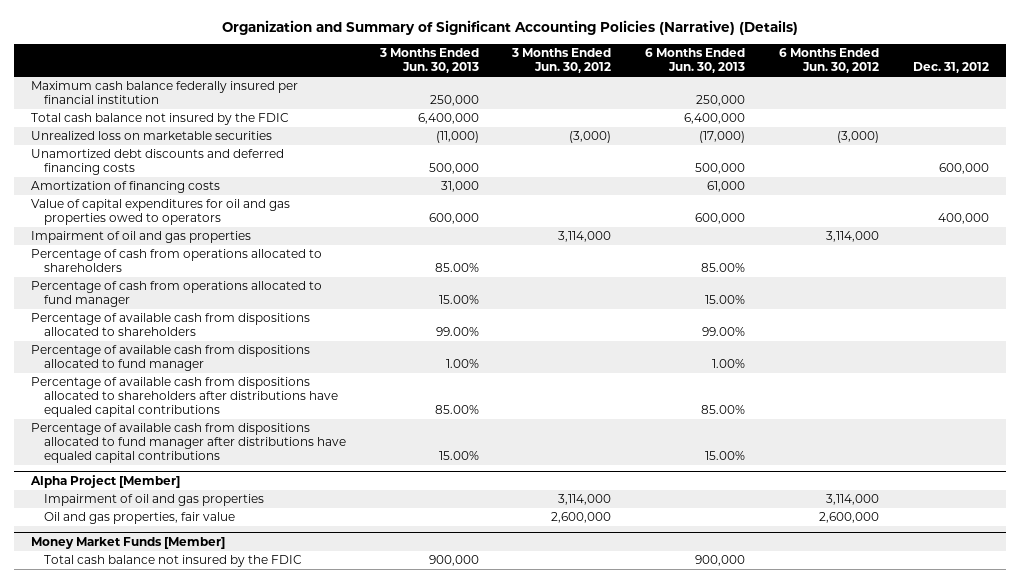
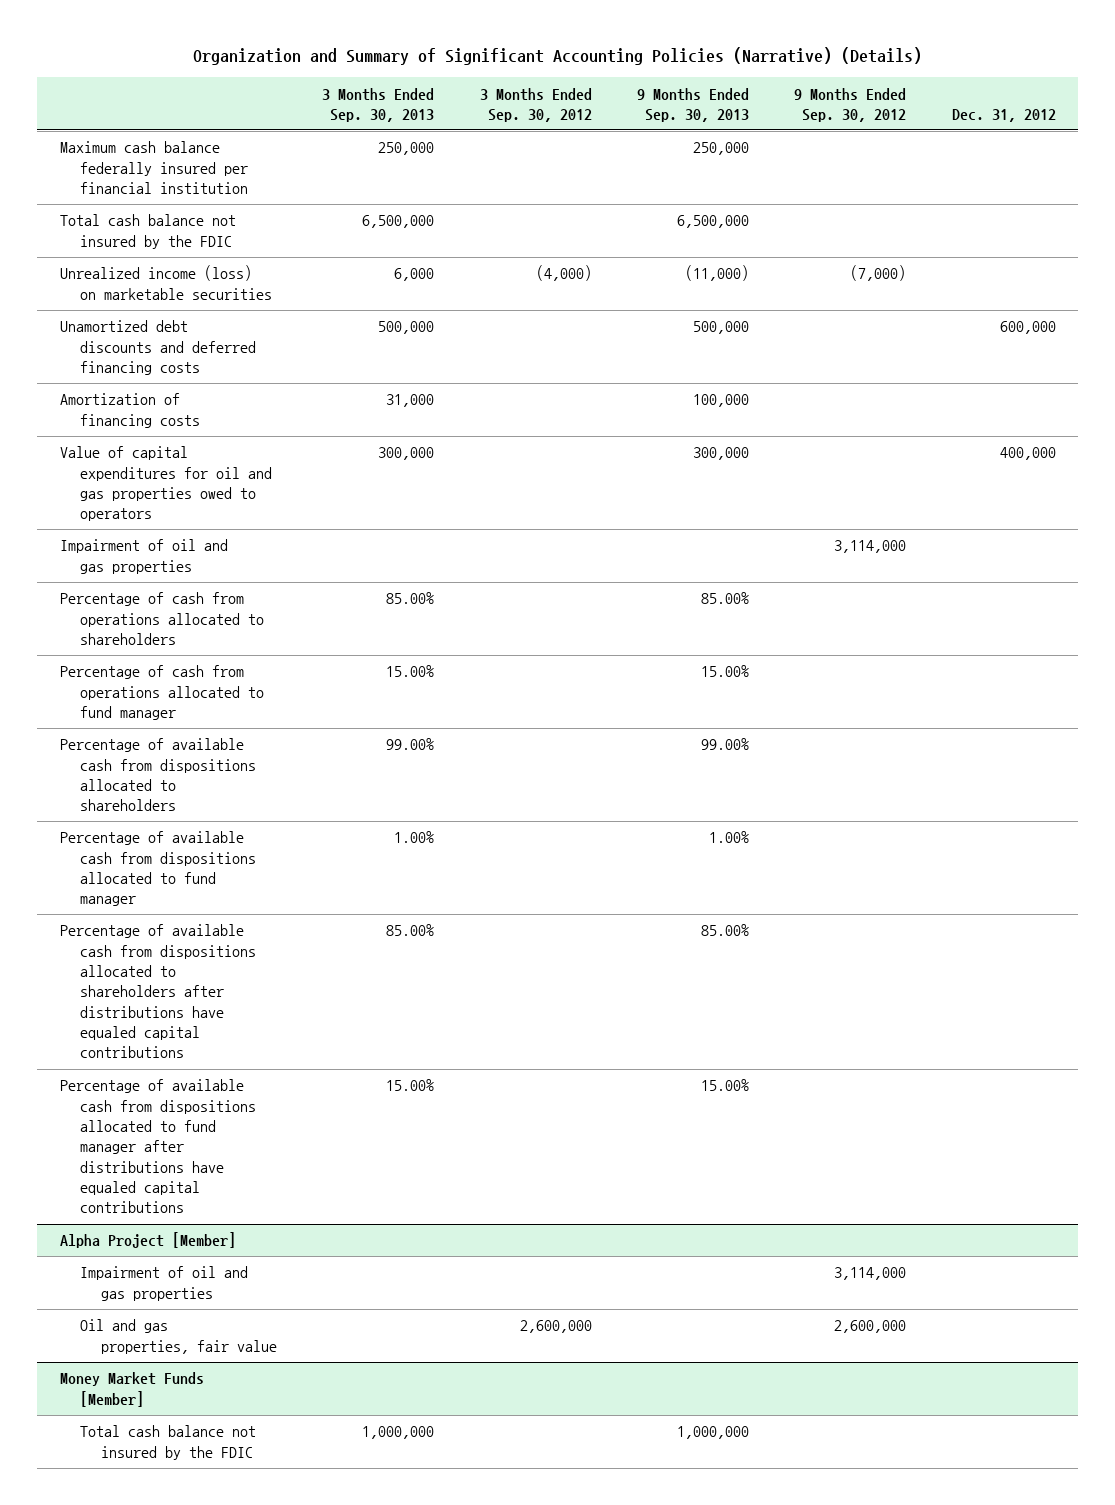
- | 3 Months Ended Jun. 30, 2013 | 3 Months Ended Jun. 30, 2012 | 6 Months Ended Jun. 30, 2013 | 6 Months Ended Jun. 30, 2012 | Dec. 31, 2012
+ | 3 Months Ended Sep. 30, 2013 | 3 Months Ended Sep. 30, 2012 | 9 Months Ended Sep. 30, 2013 | 9 Months Ended Sep. 30, 2012 | Dec. 31, 2012
- Unrealized loss on marketable securities | (11,000) | (3,000) | (17,000) | (3,000) |
+ Unrealized income (loss) on marketable securities | 6,000 | (4,000) | (11,000) | (7,000) |

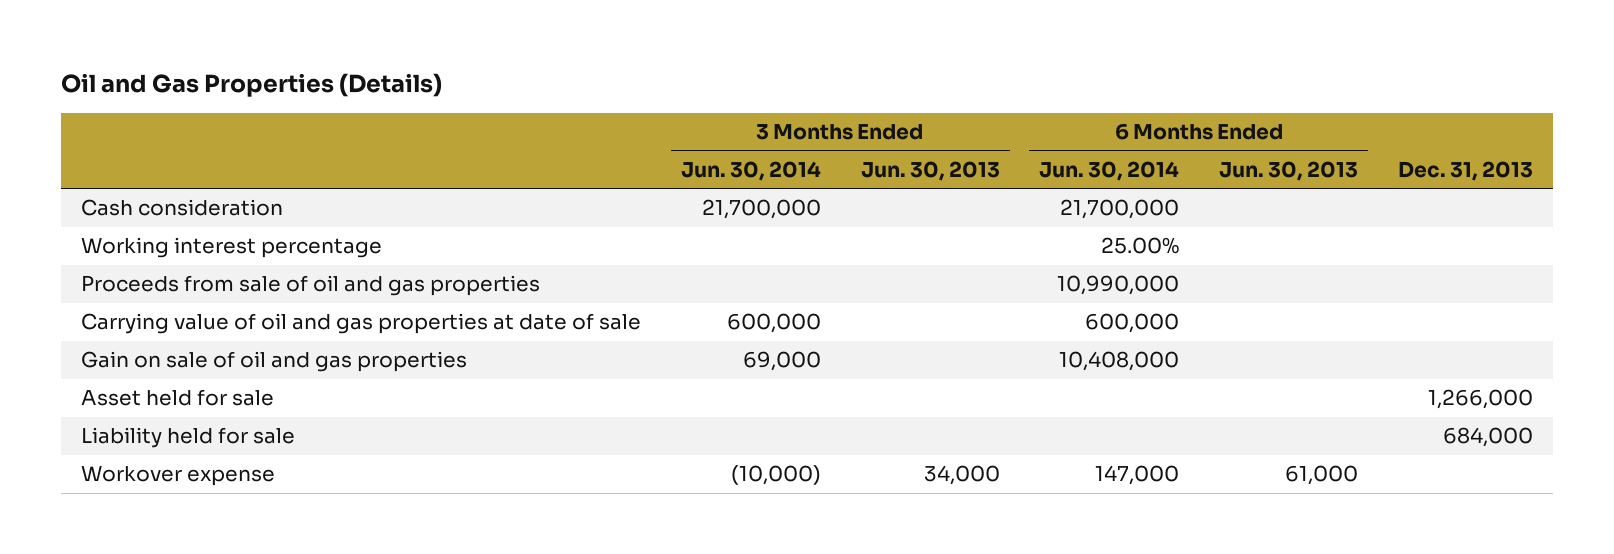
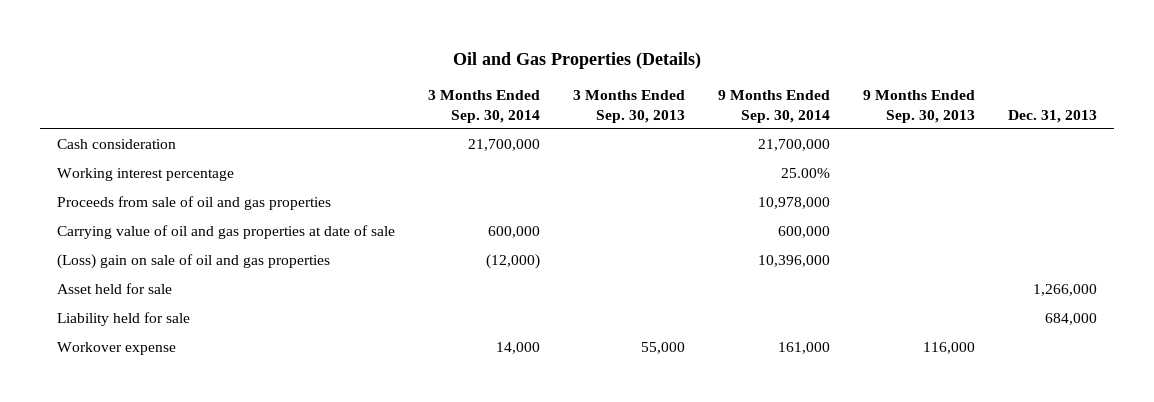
- | 3 Months Ended Jun. 30, 2014 | 3 Months Ended Jun. 30, 2013 | 6 Months Ended Jun. 30, 2014 | 6 Months Ended Jun. 30, 2013 | Dec. 31, 2013
+ | 3 Months Ended Sep. 30, 2014 | 3 Months Ended Sep. 30, 2013 | 9 Months Ended Sep. 30, 2014 | 9 Months Ended Sep. 30, 2013 | Dec. 31, 2013
- Gain on sale of oil and gas properties | 69,000 | | 10,408,000 | |
+ (Loss) gain on sale of oil and gas properties | (12,000) | | 10,396,000 | |

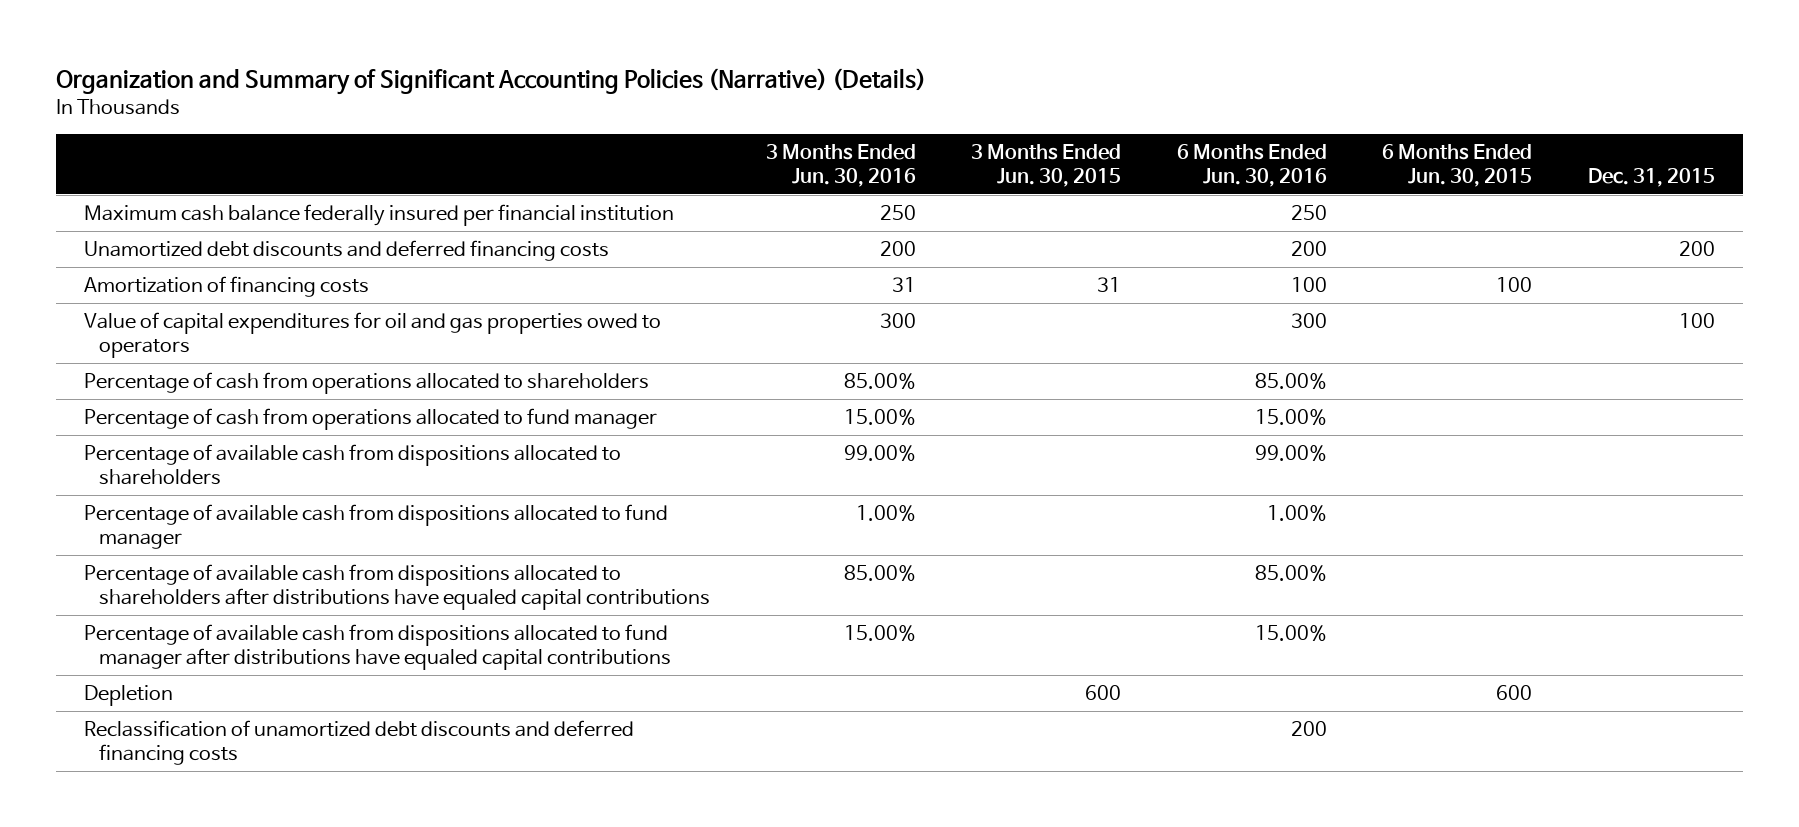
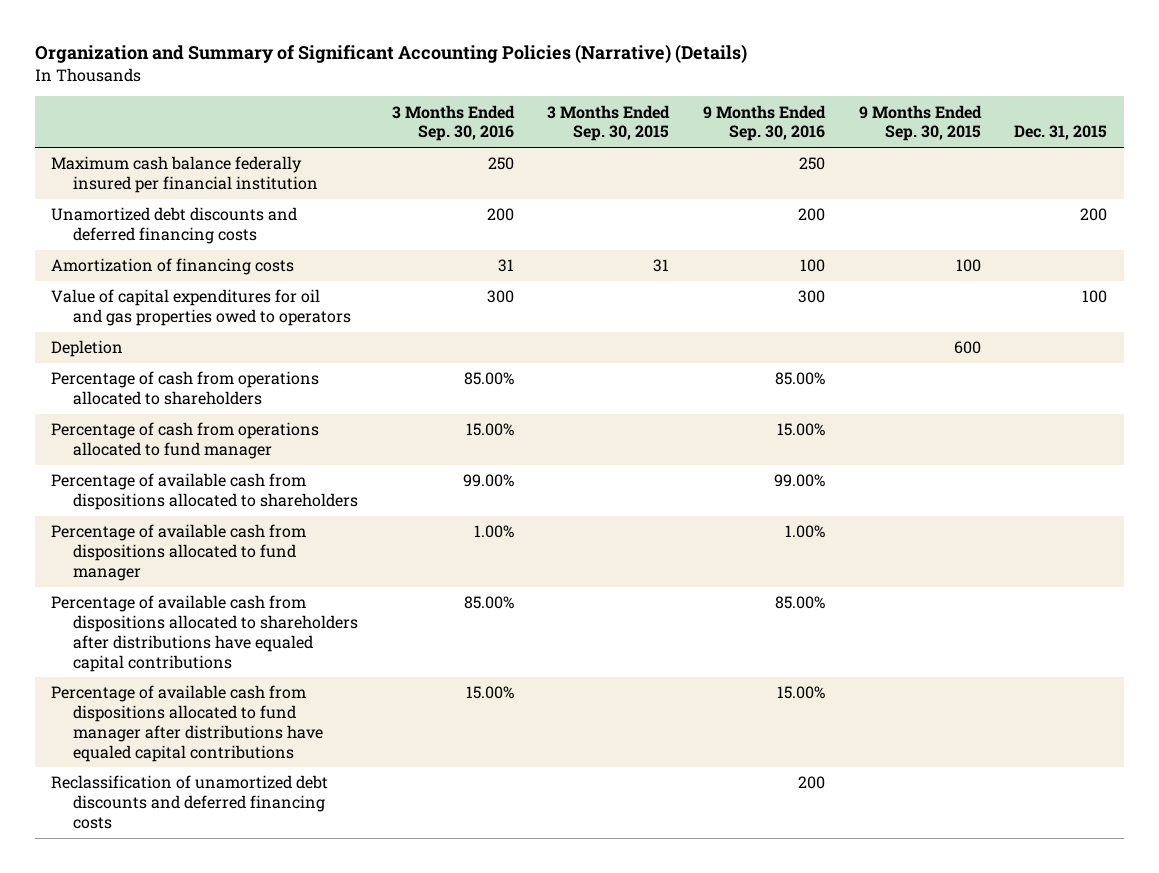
- | 3 Months Ended Jun. 30, 2016 | 3 Months Ended Jun. 30, 2015 | 6 Months Ended Jun. 30, 2016 | 6 Months Ended Jun. 30, 2015 | Dec. 31, 2015
+ | 3 Months Ended Sep. 30, 2016 | 3 Months Ended Sep. 30, 2015 | 9 Months Ended Sep. 30, 2016 | 9 Months Ended Sep. 30, 2015 | Dec. 31, 2015
moved up: Depletion | | | | 600 |

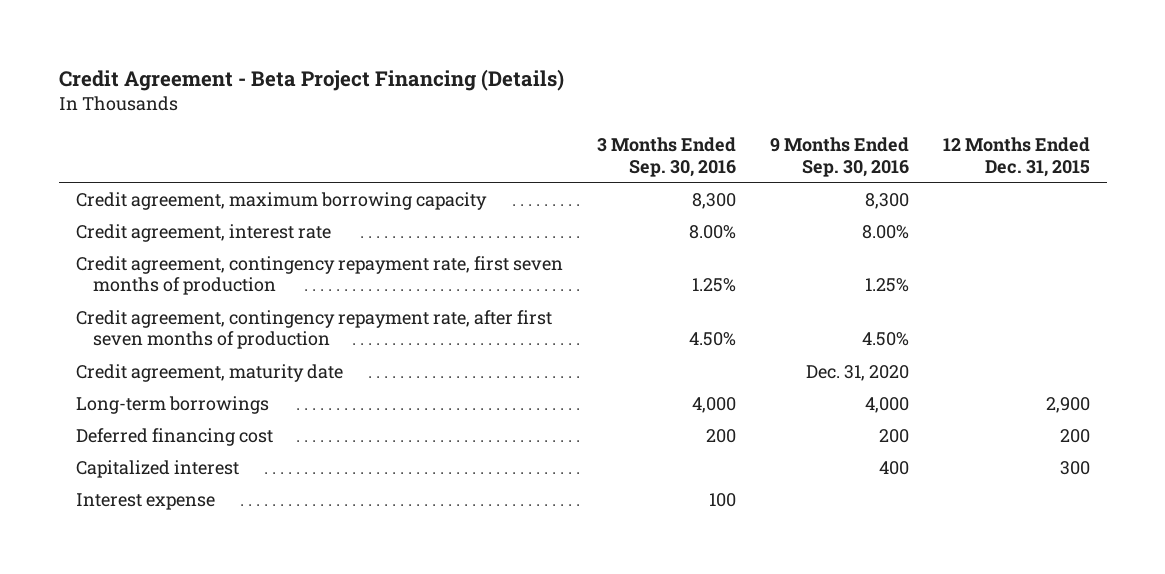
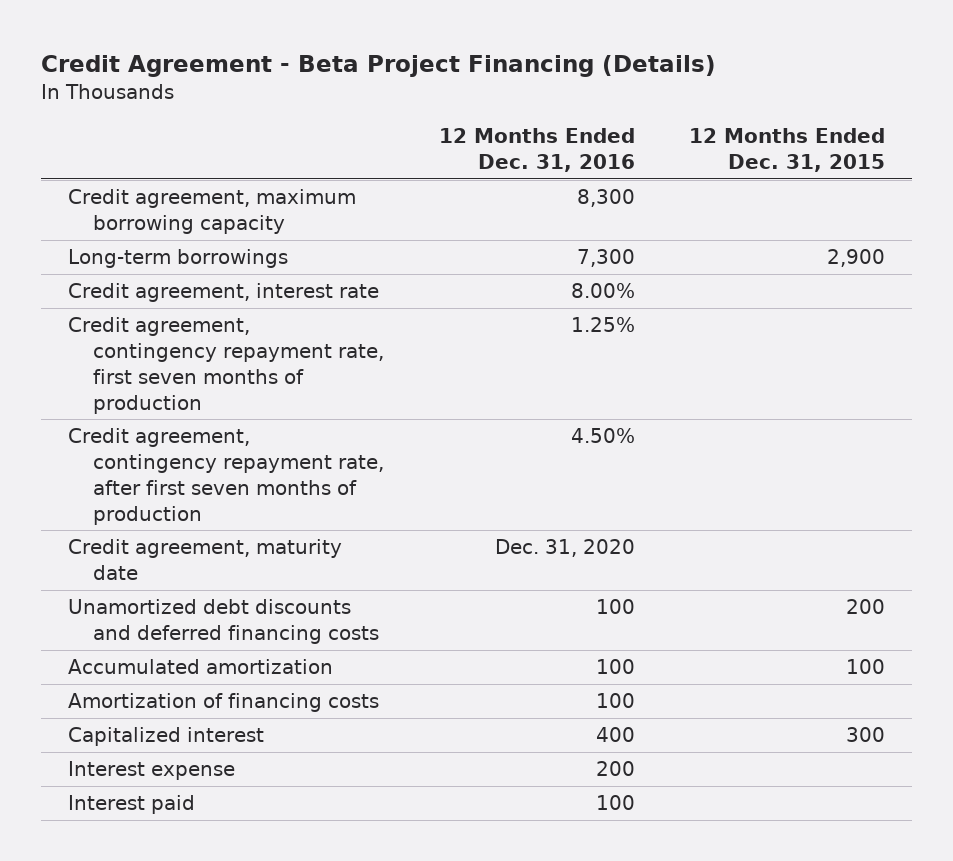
- | 3 Months Ended Sep. 30, 2016 | 9 Months Ended Sep. 30, 2016 | 12 Months Ended Dec. 31, 2015
+ | 12 Months Ended Dec. 31, 2016 | 12 Months Ended Dec. 31, 2015
moved up: Long-term borrowings | 7,300 | 2,900
- Deferred financing cost | 200 | 200 | 200
+ Unamortized debt discounts and deferred financing costs | 100 | 200
+ Accumulated amortization | 100 | 100
+ Amortization of financing costs | 100 |
+ Interest paid | 100 |

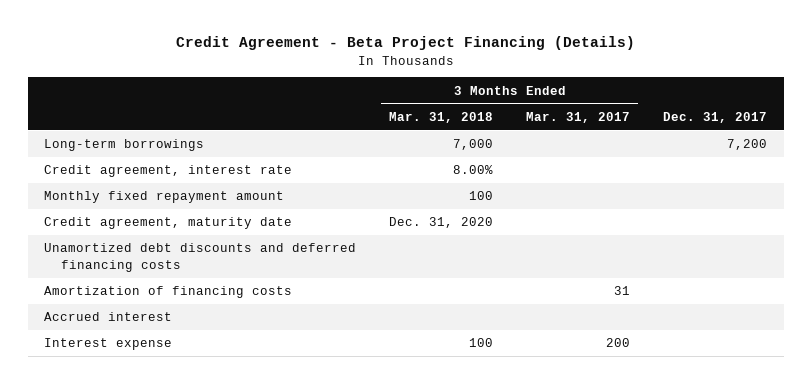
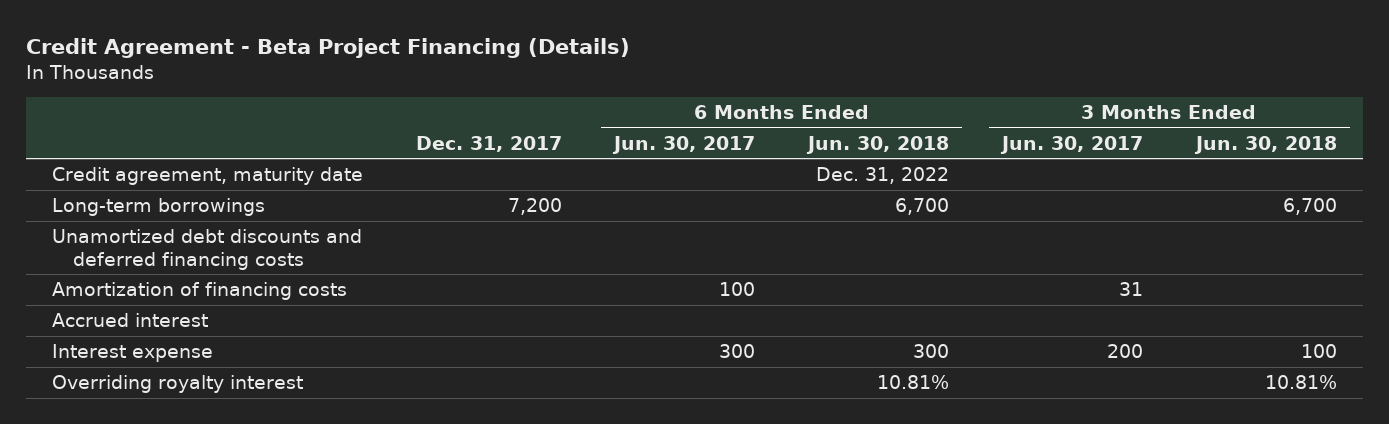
- | 3 Months Ended Mar. 31, 2018 | 3 Months Ended Mar. 31, 2017 | Dec. 31, 2017
+ | Dec. 31, 2017 | 6 Months Ended Jun. 30, 2017 | 6 Months Ended Jun. 30, 2018 | 3 Months Ended Jun. 30, 2017 | 3 Months Ended Jun. 30, 2018
- Credit agreement, interest rate | 8.00% | |
- Monthly fixed repayment amount | 100 | |
moved down: Long-term borrowings | 7,200 | | 6,700 | | 6,700
+ Overriding royalty interest | | | 10.81% | | 10.81%

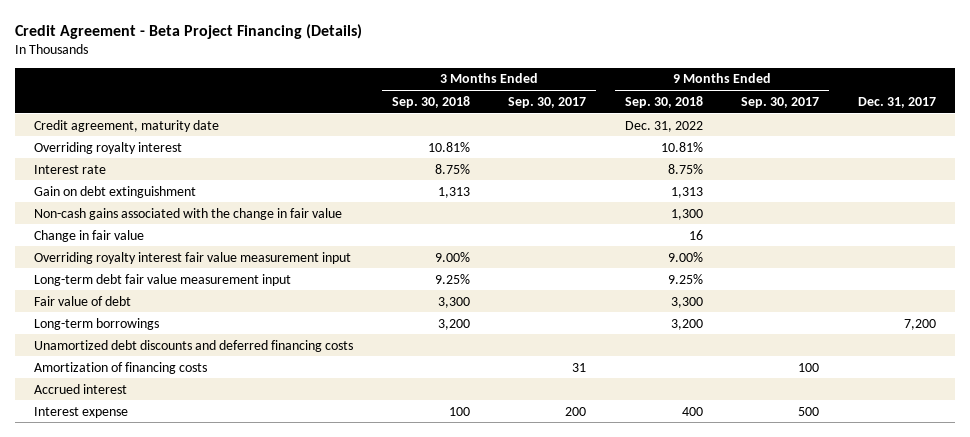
- | Dec. 31, 2017 | 6 Months Ended Jun. 30, 2017 | 6 Months Ended Jun. 30, 2018 | 3 Months Ended Jun. 30, 2017 | 3 Months Ended Jun. 30, 2018
+ | 3 Months Ended Sep. 30, 2018 | 3 Months Ended Sep. 30, 2017 | 9 Months Ended Sep. 30, 2018 | 9 Months Ended Sep. 30, 2017 | Dec. 31, 2017
moved up: Overriding royalty interest | 10.81% | | 10.81% | |
+ Interest rate | 8.75% | | 8.75% | |
+ Gain on debt extinguishment | 1,313 | | 1,313 | |
+ Non-cash gains associated with the change in fair value | | | 1,300 | |
+ Change in fair value | | | 16 | |
+ Overriding royalty interest fair value measurement input | 9.00% | | 9.00% | |
+ Long-term debt fair value measurement input | 9.25% | | 9.25% | |
+ Fair value of debt | 3,300 | | 3,300 | |

